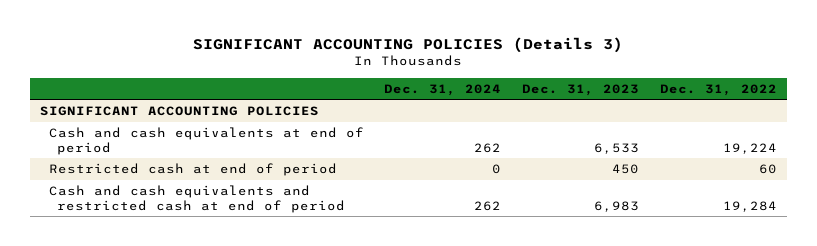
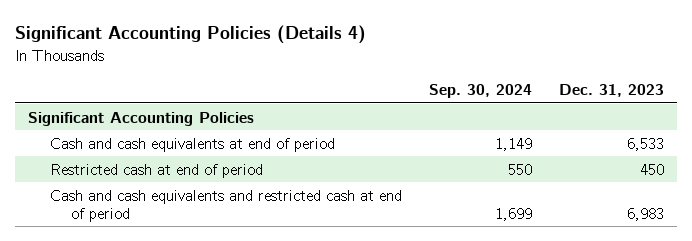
- SIGNIFICANT ACCOUNTING POLICIES (Details 3)
+ Significant Accounting Policies (Details 4)
- | Dec. 31, 2024 | Dec. 31, 2023 | Dec. 31, 2022
+ | Sep. 30, 2024 | Dec. 31, 2023
- SIGNIFICANT ACCOUNTING POLICIES
+ Significant Accounting Policies

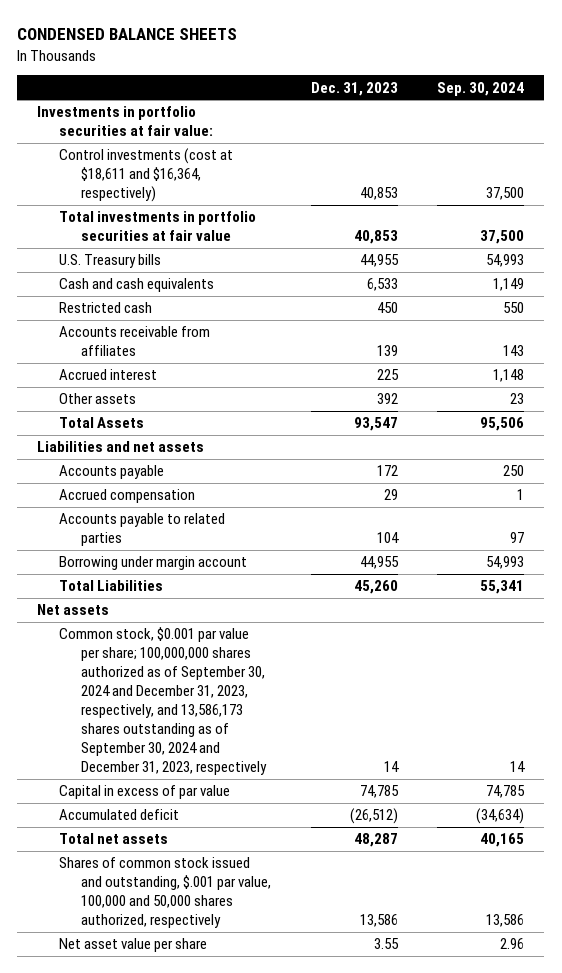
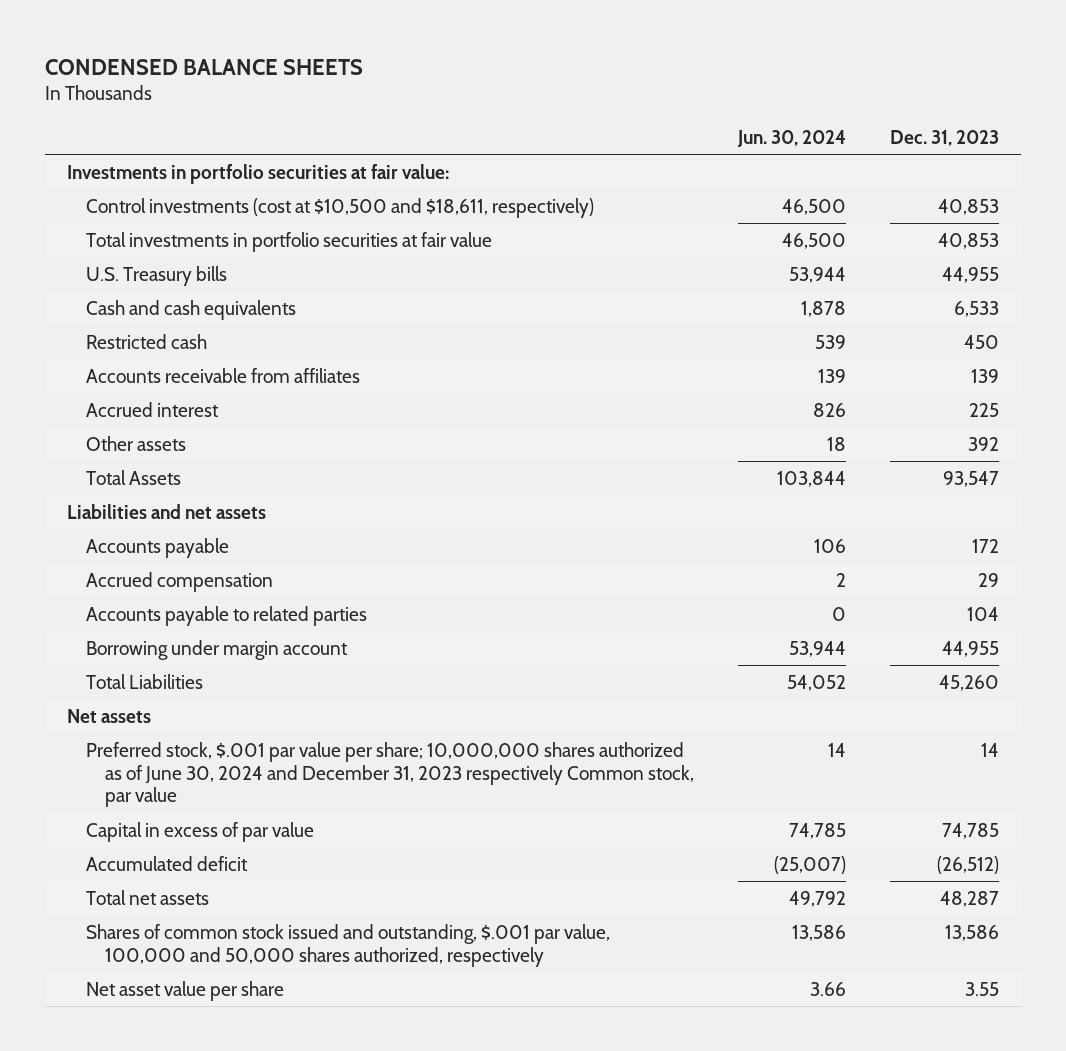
- | Dec. 31, 2023 | Sep. 30, 2024
+ | Jun. 30, 2024 | Dec. 31, 2023
- Control investments (cost at $18,611 and $16,364, respectively) | 40,853 | 37,500
+ Control investments (cost at $10,500 and $18,611, respectively) | 46,500 | 40,853
- Common stock, $0.001 par value per share; 100,000,000 shares authorized as of September 30, 2024 and December 31, 2023, respectively, and 13,586,173 shares outstanding as of September 30, 2024 and December 31, 2023, respectively | 14 | 14
+ Preferred stock, $.001 par value per share; 10,000,000 shares authorized as of June 30, 2024 and December 31, 2023 respectively Common stock, par value | 14 | 14

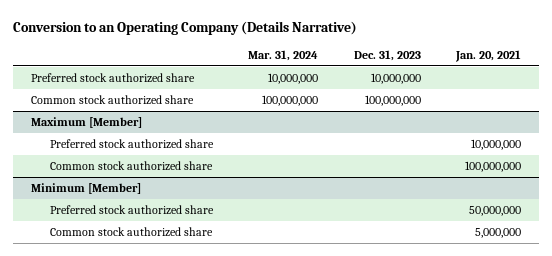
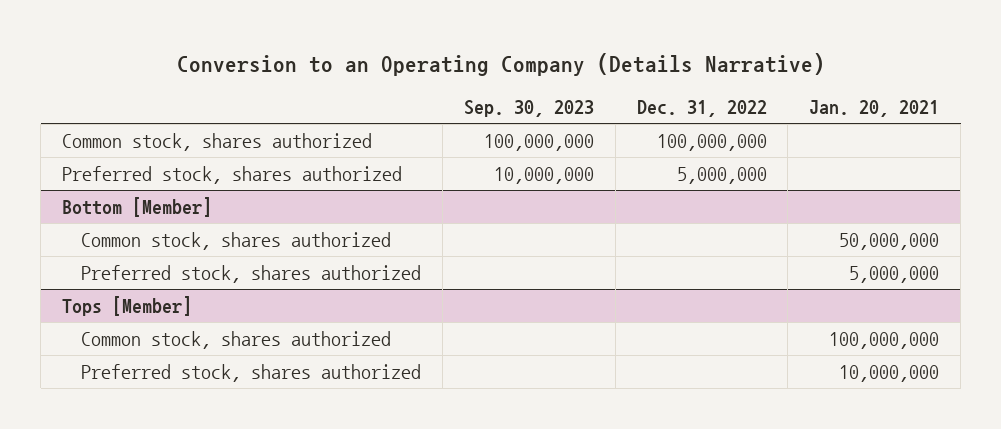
- | Mar. 31, 2024 | Dec. 31, 2023 | Jan. 20, 2021
+ | Sep. 30, 2023 | Dec. 31, 2022 | Jan. 20, 2021
- Preferred stock authorized share | 10,000,000 | 10,000,000 |
- Common stock authorized share | 100,000,000 | 100,000,000 |
- Maximum [Member]
- Preferred stock authorized share | | | 10,000,000
- Common stock authorized share | | | 100,000,000
- Minimum [Member]
- Preferred stock authorized share | | | 50,000,000
- Common stock authorized share | | | 5,000,000
+ Common stock, shares authorized | 100,000,000 | 100,000,000 |
+ Preferred stock, shares authorized | 10,000,000 | 5,000,000 |
+ Bottom [Member]
+ Common stock, shares authorized | | | 50,000,000
+ Preferred stock, shares authorized | | | 5,000,000
+ Tops [Member]
+ Common stock, shares authorized | | | 100,000,000
+ Preferred stock, shares authorized | | | 10,000,000

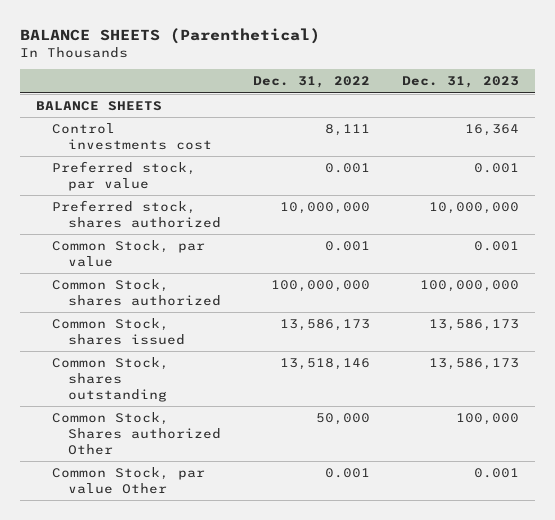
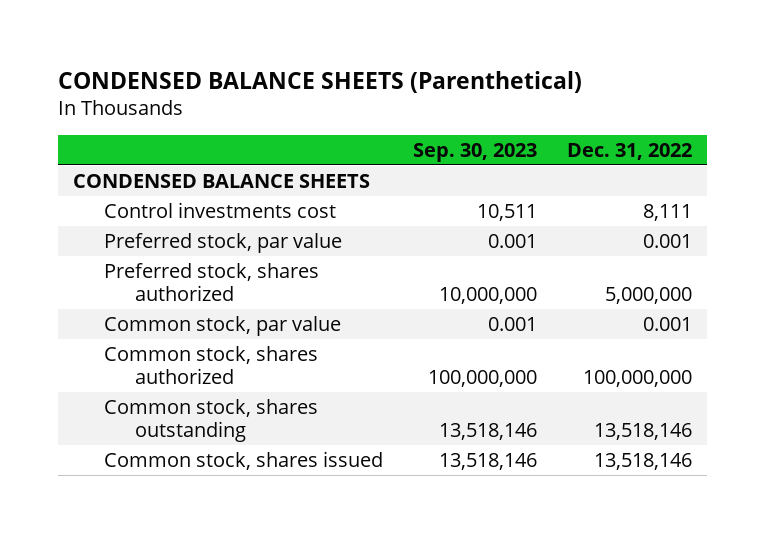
- BALANCE SHEETS (Parenthetical)
+ CONDENSED BALANCE SHEETS (Parenthetical)
- | Dec. 31, 2022 | Dec. 31, 2023
+ | Sep. 30, 2023 | Dec. 31, 2022
- BALANCE SHEETS
+ CONDENSED BALANCE SHEETS
- Preferred stock, shares authorized | 10,000,000 | 10,000,000
- Common Stock, par value | 0.001 | 0.001
- Common Stock, shares authorized | 100,000,000 | 100,000,000
- Common Stock, shares issued | 13,586,173 | 13,586,173
- Common Stock, shares outstanding | 13,518,146 | 13,586,173
- Common Stock, Shares authorized Other | 50,000 | 100,000
- Common Stock, par value Other | 0.001 | 0.001
+ Preferred stock, shares authorized | 10,000,000 | 5,000,000
+ Common stock, par value | 0.001 | 0.001
+ Common stock, shares authorized | 100,000,000 | 100,000,000
+ Common stock, shares outstanding | 13,518,146 | 13,518,146
+ Common stock, shares issued | 13,518,146 | 13,518,146

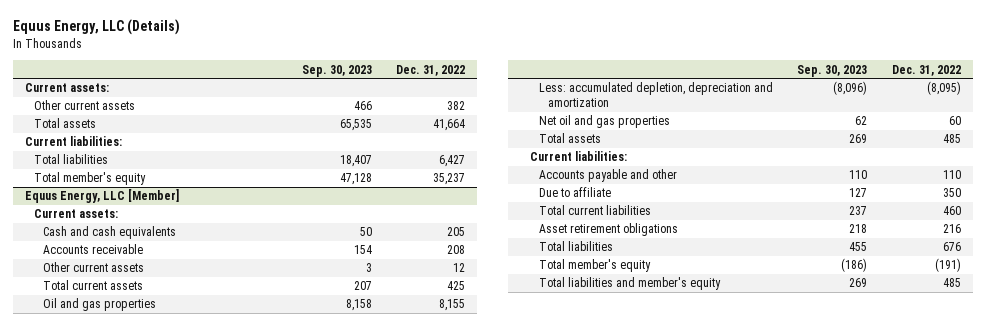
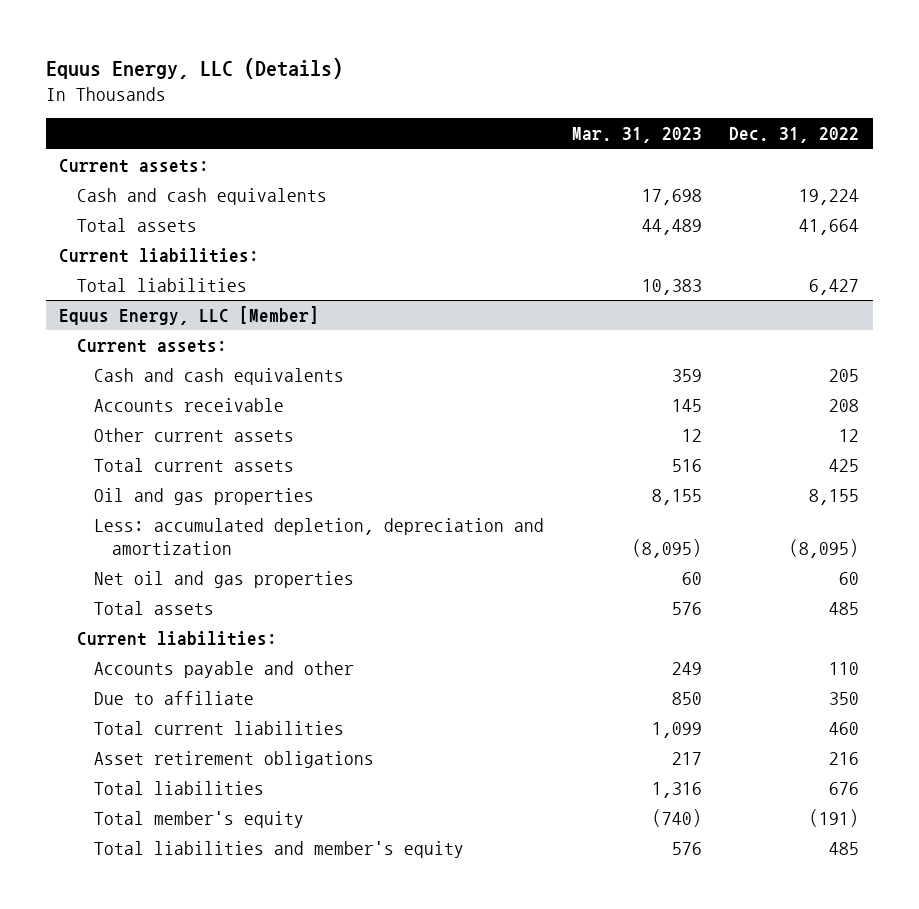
- | Sep. 30, 2023 | Dec. 31, 2022
+ | Mar. 31, 2023 | Dec. 31, 2022
- Other current assets | 466 | 382
+ Cash and cash equivalents | 17,698 | 19,224
- Total member's equity | 47,128 | 35,237

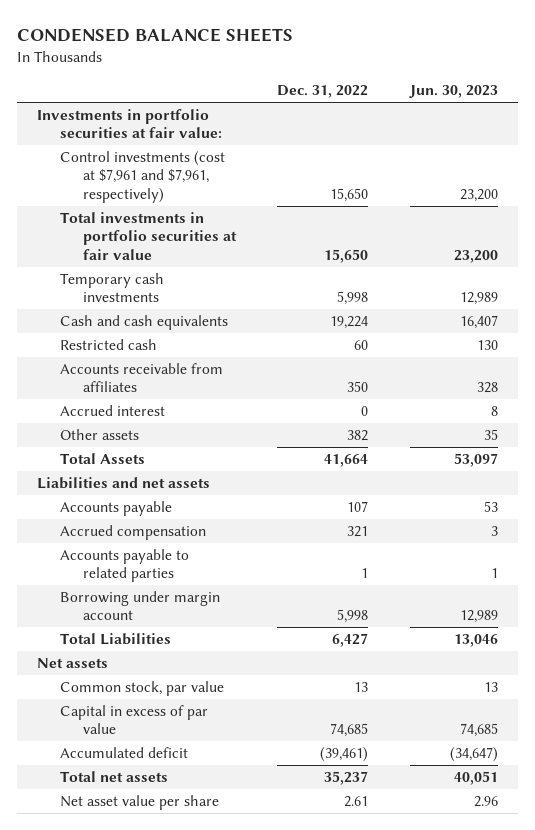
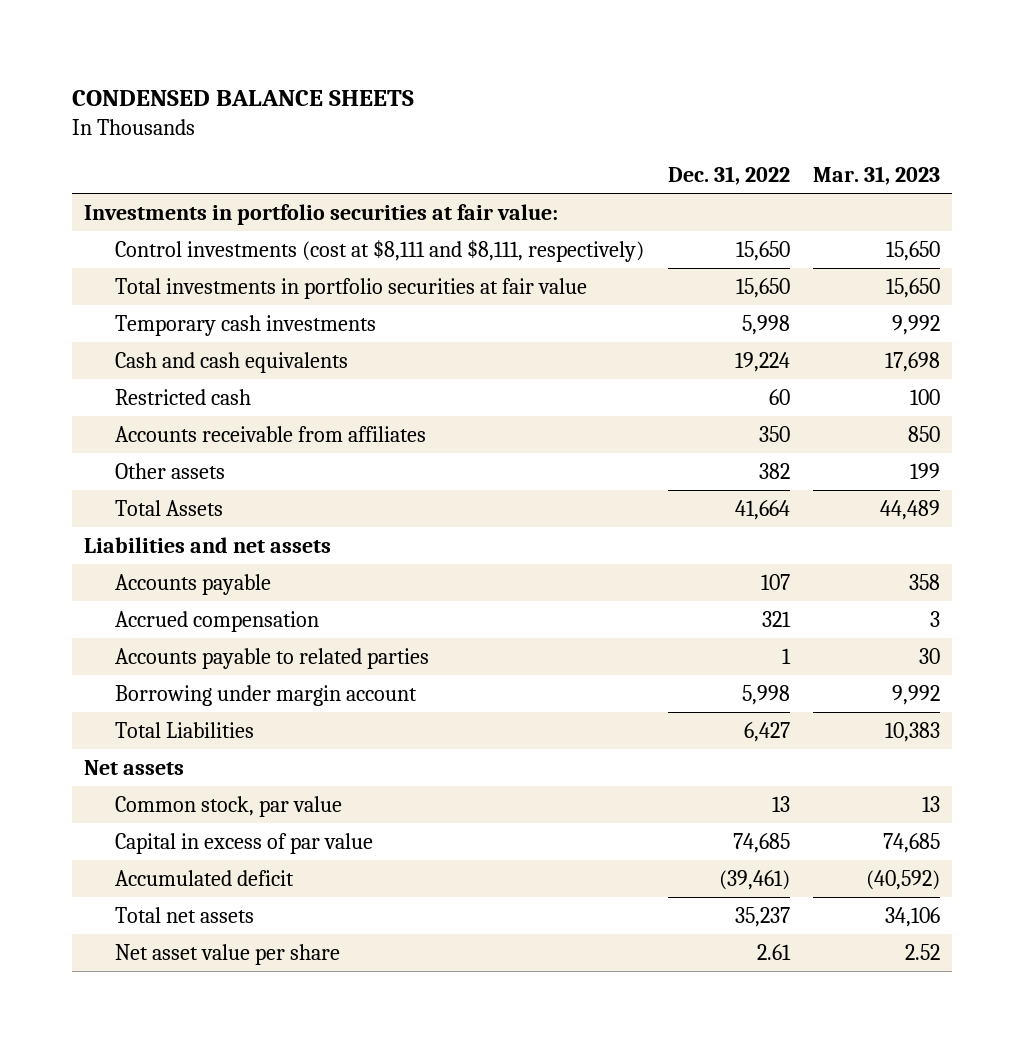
- | Dec. 31, 2022 | Jun. 30, 2023
+ | Dec. 31, 2022 | Mar. 31, 2023
- Control investments (cost at $7,961 and $7,961, respectively) | 15,650 | 23,200
+ Control investments (cost at $8,111 and $8,111, respectively) | 15,650 | 15,650
- Accrued interest | 0 | 8

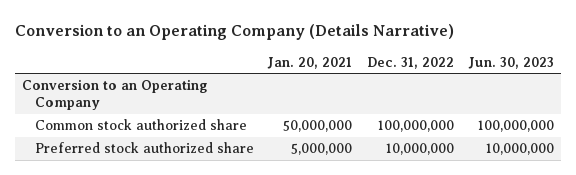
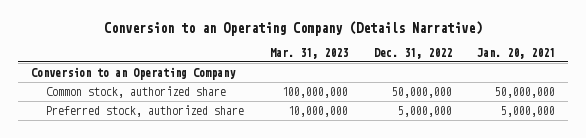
- | Jan. 20, 2021 | Dec. 31, 2022 | Jun. 30, 2023
+ | Mar. 31, 2023 | Dec. 31, 2022 | Jan. 20, 2021
- Common stock authorized share | 50,000,000 | 100,000,000 | 100,000,000
- Preferred stock authorized share | 5,000,000 | 10,000,000 | 10,000,000
+ Common stock, authorized share | 100,000,000 | 50,000,000 | 50,000,000
+ Preferred stock, authorized share | 10,000,000 | 5,000,000 | 5,000,000

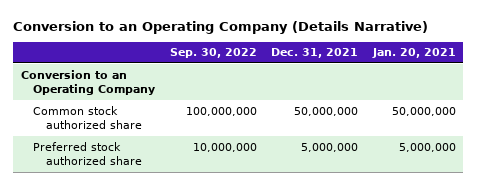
- | Mar. 31, 2023 | Dec. 31, 2022 | Jan. 20, 2021
+ | Sep. 30, 2022 | Dec. 31, 2021 | Jan. 20, 2021
- Common stock, authorized share | 100,000,000 | 50,000,000 | 50,000,000
- Preferred stock, authorized share | 10,000,000 | 5,000,000 | 5,000,000
+ Common stock authorized share | 100,000,000 | 50,000,000 | 50,000,000
+ Preferred stock authorized share | 10,000,000 | 5,000,000 | 5,000,000

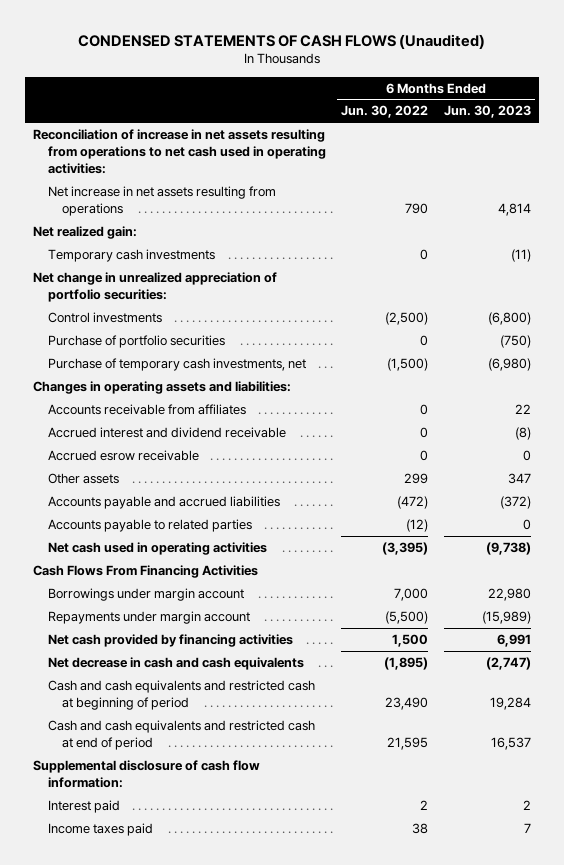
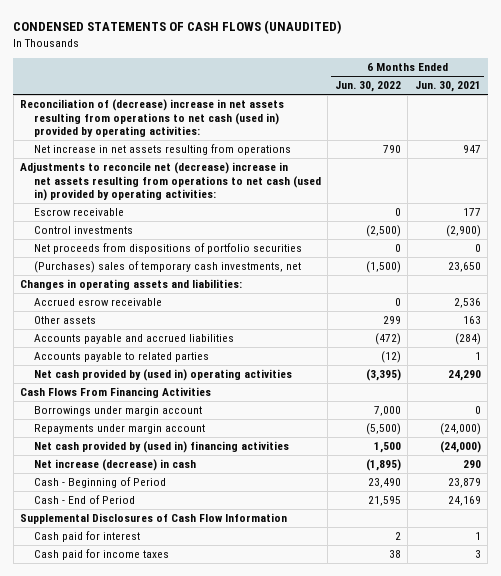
- CONDENSED STATEMENTS OF CASH FLOWS (Unaudited)
+ CONDENSED STATEMENTS OF CASH FLOWS (UNAUDITED)
- | 6 Months Ended Jun. 30, 2022 | 6 Months Ended Jun. 30, 2023
+ | 6 Months Ended Jun. 30, 2022 | 6 Months Ended Jun. 30, 2021
- Reconciliation of increase in net assets resulting from operations to net cash used in operating activities:
+ Reconciliation of (decrease) increase in net assets resulting from operations to net cash (used in) provided by operating activities:
- Net realized gain:
- Temporary cash investments | 0 | (11)
- Net change in unrealized appreciation of portfolio securities:
+ Adjustments to reconcile net (decrease) increase in net assets resulting from operations to net cash (used in) provided by operating activities:
+ Escrow receivable | 0 | 177
- Purchase of portfolio securities | 0 | (750)
- Purchase of temporary cash investments, net | (1,500) | (6,980)
+ Net proceeds from dispositions of portfolio securities | 0 | 0
+ (Purchases) sales of temporary cash investments, net | (1,500) | 23,650
- Accounts receivable from affiliates | 0 | 22
- Accrued interest and dividend receivable | 0 | (8)
- Net cash used in operating activities | (3,395) | (9,738)
+ Net cash provided by (used in) operating activities | (3,395) | 24,290
- Net cash provided by financing activities | 1,500 | 6,991
- Net decrease in cash and cash equivalents | (1,895) | (2,747)
- Cash and cash equivalents and restricted cash at beginning of period | 23,490 | 19,284
- Cash and cash equivalents and restricted cash at end of period | 21,595 | 16,537
- Supplemental disclosure of cash flow information:
- Interest paid | 2 | 2
- Income taxes paid | 38 | 7
+ Net cash provided by (used in) financing activities | 1,500 | (24,000)
+ Net increase (decrease) in cash | (1,895) | 290
+ Cash - Beginning of Period | 23,490 | 23,879
+ Cash - End of Period | 21,595 | 24,169
+ Supplemental Disclosures of Cash Flow Information
+ Cash paid for interest | 2 | 1
+ Cash paid for income taxes | 38 | 3

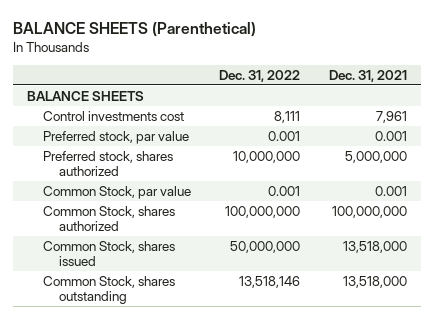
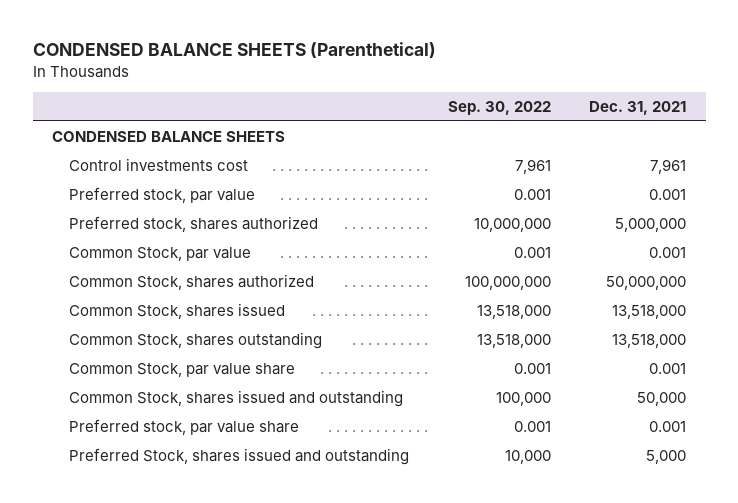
- BALANCE SHEETS (Parenthetical)
+ CONDENSED BALANCE SHEETS (Parenthetical)
- | Dec. 31, 2022 | Dec. 31, 2021
+ | Sep. 30, 2022 | Dec. 31, 2021
- BALANCE SHEETS
+ CONDENSED BALANCE SHEETS
- Common Stock, shares authorized | 100,000,000 | 100,000,000
+ Common Stock, shares authorized | 100,000,000 | 50,000,000
+ Common Stock, par value share | 0.001 | 0.001
+ Common Stock, shares issued and outstanding | 100,000 | 50,000
+ Preferred stock, par value share | 0.001 | 0.001
+ Preferred Stock, shares issued and outstanding | 10,000 | 5,000

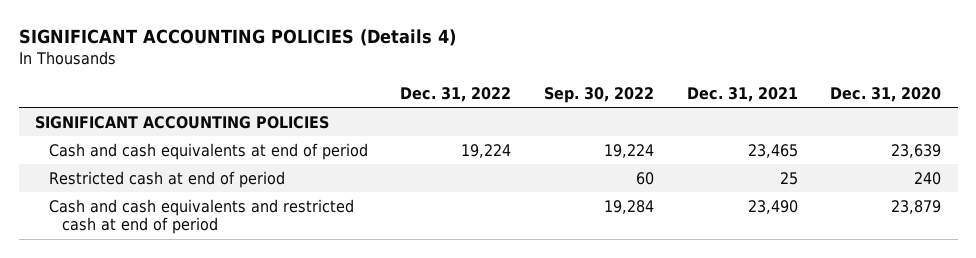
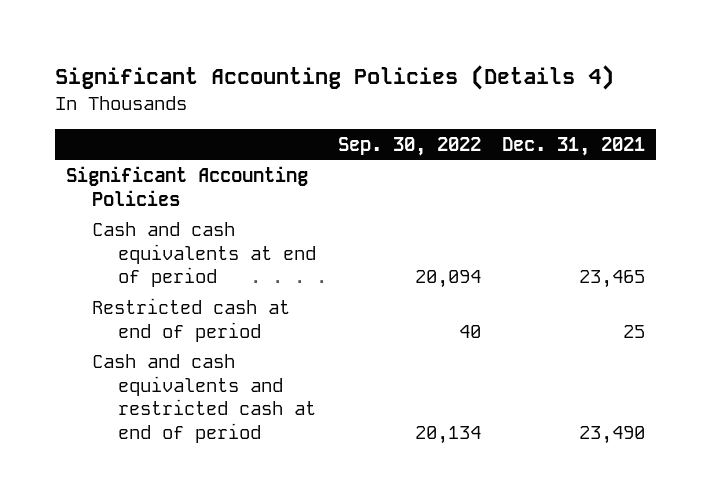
- SIGNIFICANT ACCOUNTING POLICIES (Details 4)
+ Significant Accounting Policies (Details 4)
- | Dec. 31, 2022 | Sep. 30, 2022 | Dec. 31, 2021 | Dec. 31, 2020
+ | Sep. 30, 2022 | Dec. 31, 2021
- SIGNIFICANT ACCOUNTING POLICIES
- Cash and cash equivalents at end of period | 19,224 | 19,224 | 23,465 | 23,639
- Restricted cash at end of period | | 60 | 25 | 240
- Cash and cash equivalents and restricted cash at end of period | | 19,284 | 23,490 | 23,879
+ Significant Accounting Policies
+ Cash and cash equivalents at end of period | 20,094 | 23,465
+ Restricted cash at end of period | 40 | 25
+ Cash and cash equivalents and restricted cash at end of period | 20,134 | 23,490

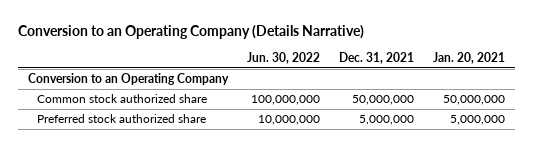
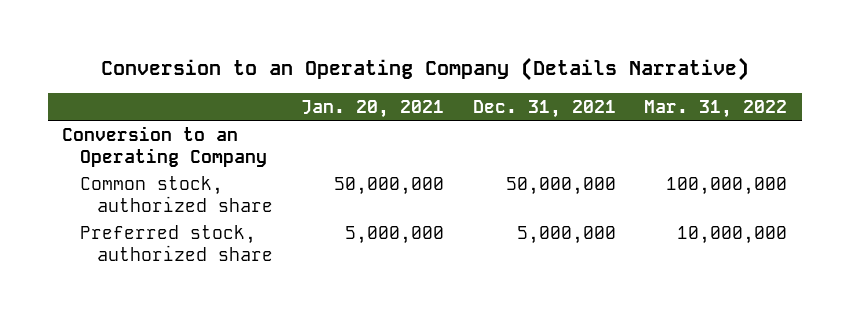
- | Jun. 30, 2022 | Dec. 31, 2021 | Jan. 20, 2021
+ | Jan. 20, 2021 | Dec. 31, 2021 | Mar. 31, 2022
- Common stock authorized share | 100,000,000 | 50,000,000 | 50,000,000
- Preferred stock authorized share | 10,000,000 | 5,000,000 | 5,000,000
+ Common stock, authorized share | 50,000,000 | 50,000,000 | 100,000,000
+ Preferred stock, authorized share | 5,000,000 | 5,000,000 | 10,000,000

